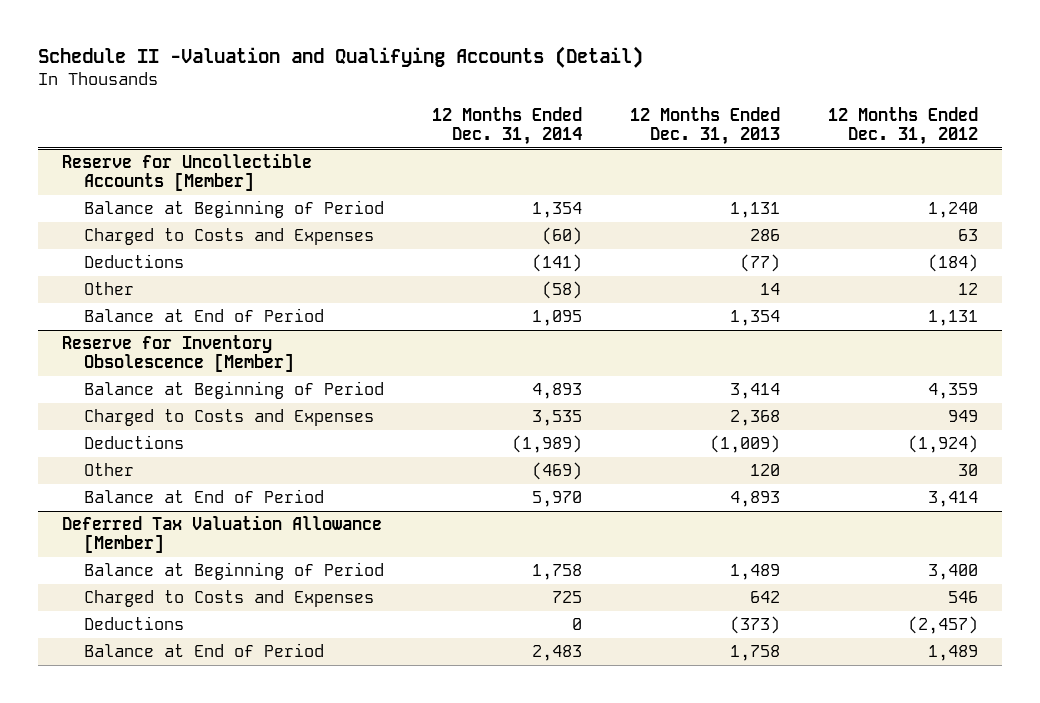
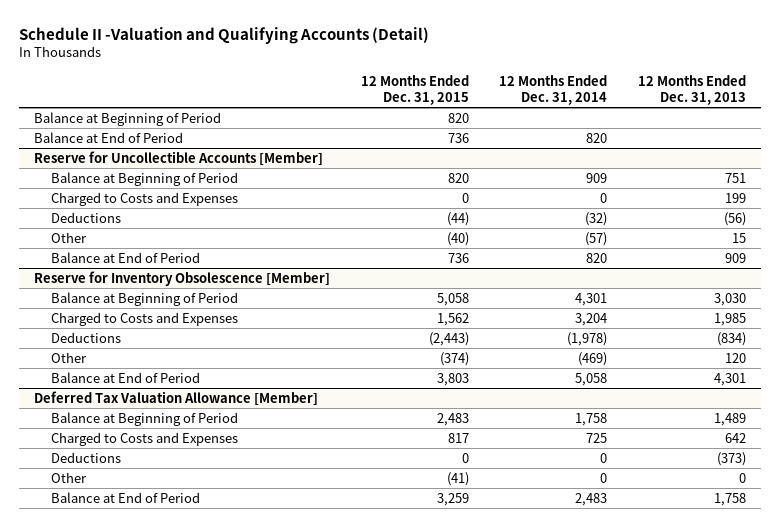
- | 12 Months Ended Dec. 31, 2014 | 12 Months Ended Dec. 31, 2013 | 12 Months Ended Dec. 31, 2012
+ | 12 Months Ended Dec. 31, 2015 | 12 Months Ended Dec. 31, 2014 | 12 Months Ended Dec. 31, 2013
+ Balance at Beginning of Period | 820 | |
+ Balance at End of Period | 736 | 820 |
@ Reserve for Uncollectible Accounts [Member]
- Balance at Beginning of Period | 1,354 | 1,131 | 1,240
- Charged to Costs and Expenses | (60) | 286 | 63
- Deductions | (141) | (77) | (184)
- Other | (58) | 14 | 12
- Balance at End of Period | 1,095 | 1,354 | 1,131
+ Balance at Beginning of Period | 820 | 909 | 751
+ Charged to Costs and Expenses | 0 | 0 | 199
+ Deductions | (44) | (32) | (56)
+ Other | (40) | (57) | 15
+ Balance at End of Period | 736 | 820 | 909
@ Reserve for Inventory Obsolescence [Member]
- Balance at Beginning of Period | 4,893 | 3,414 | 4,359
- Charged to Costs and Expenses | 3,535 | 2,368 | 949
- Deductions | (1,989) | (1,009) | (1,924)
+ Balance at Beginning of Period | 5,058 | 4,301 | 3,030
+ Charged to Costs and Expenses | 1,562 | 3,204 | 1,985
+ Deductions | (2,443) | (1,978) | (834)
- Balance at End of Period | 5,970 | 4,893 | 3,414
+ Balance at End of Period | 3,803 | 5,058 | 4,301
@ Deferred Tax Valuation Allowance [Member]
+ Other | (41) | 0 | 0

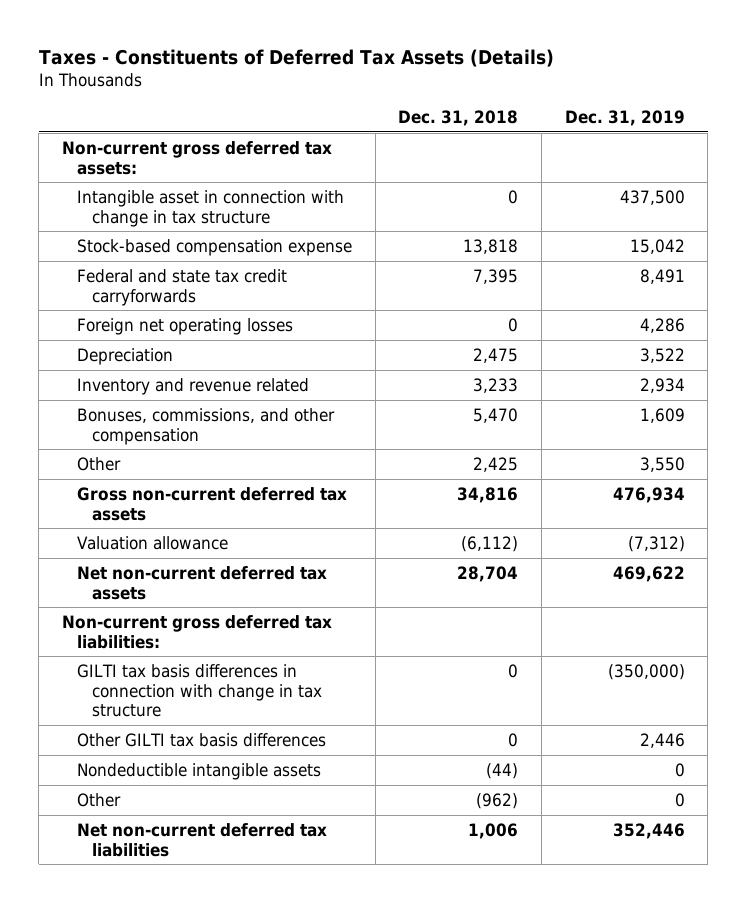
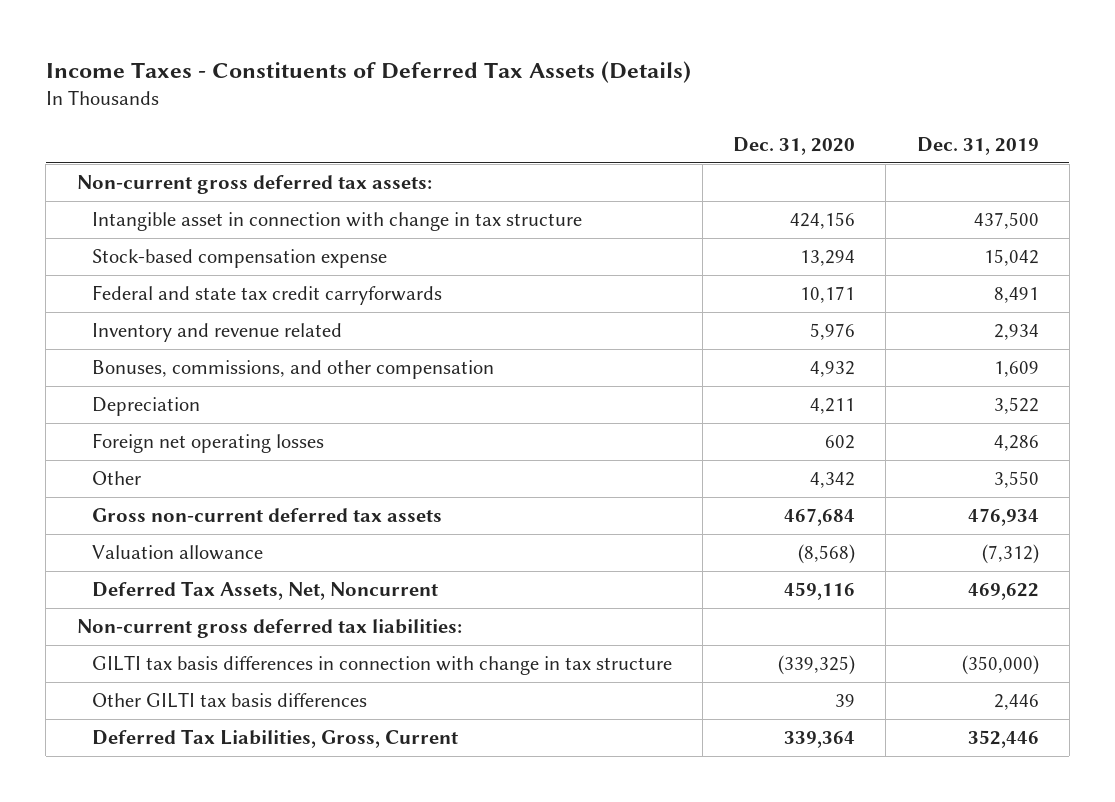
- Taxes - Constituents of Deferred Tax Assets (Details)
+ Income Taxes - Constituents of Deferred Tax Assets (Details)
- | Dec. 31, 2018 | Dec. 31, 2019
+ | Dec. 31, 2020 | Dec. 31, 2019
moved down: Depreciation | 4,211 | 3,522
moved down: Foreign net operating losses | 602 | 4,286
- Net non-current deferred tax assets | 28,704 | 469,622
+ Deferred Tax Assets, Net, Noncurrent | 459,116 | 469,622
- Nondeductible intangible assets | (44) | 0
- Other | (962) | 0
- Net non-current deferred tax liabilities | 1,006 | 352,446
+ Deferred Tax Liabilities, Gross, Current | 339,364 | 352,446

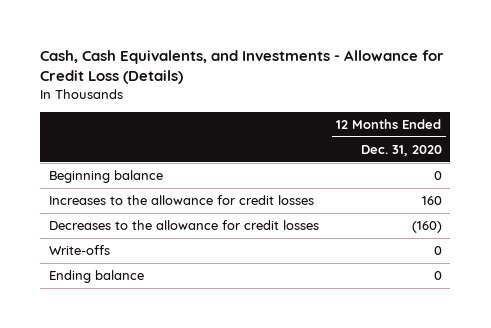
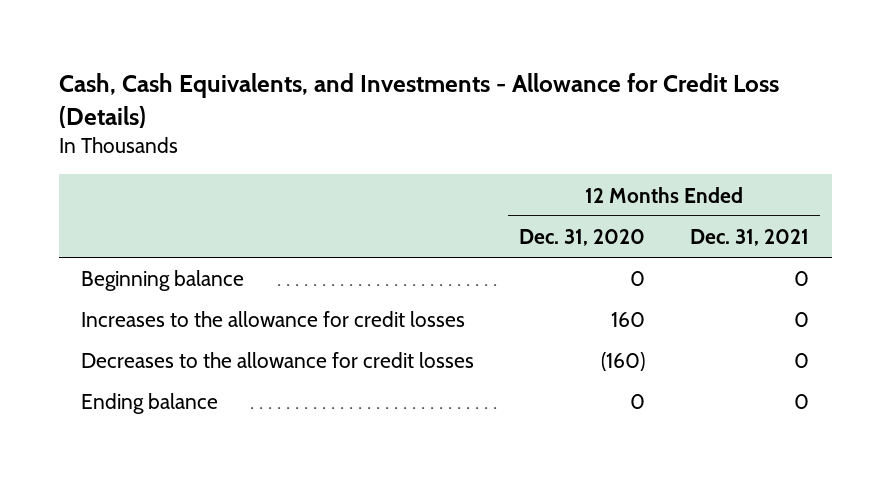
- | 12 Months Ended Dec. 31, 2020
+ | 12 Months Ended Dec. 31, 2020 | 12 Months Ended Dec. 31, 2021
- Write-offs | 0

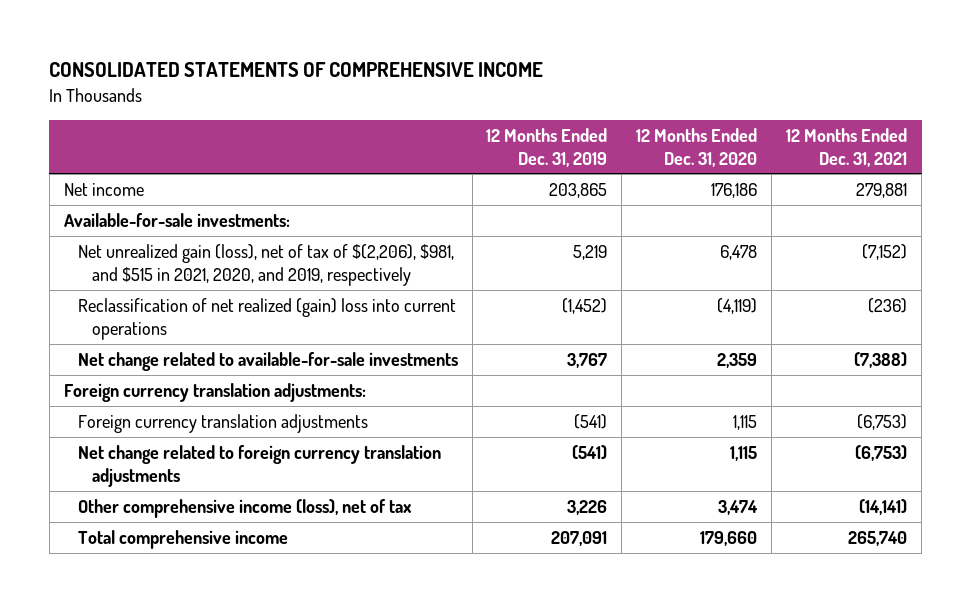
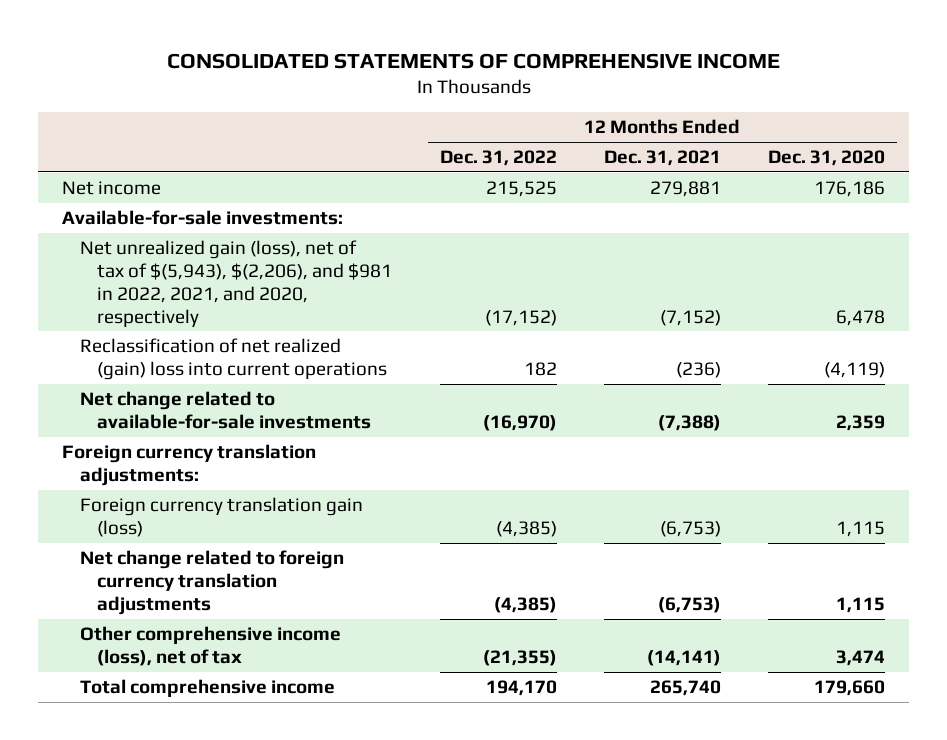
- | 12 Months Ended Dec. 31, 2019 | 12 Months Ended Dec. 31, 2020 | 12 Months Ended Dec. 31, 2021
+ | 12 Months Ended Dec. 31, 2022 | 12 Months Ended Dec. 31, 2021 | 12 Months Ended Dec. 31, 2020
- Net unrealized gain (loss), net of tax of $(2,206), $981, and $515 in 2021, 2020, and 2019, respectively | 5,219 | 6,478 | (7,152)
+ Net unrealized gain (loss), net of tax of $(5,943), $(2,206), and $981 in 2022, 2021, and 2020, respectively | (17,152) | (7,152) | 6,478
- Foreign currency translation adjustments | (541) | 1,115 | (6,753)
+ Foreign currency translation gain (loss) | (4,385) | (6,753) | 1,115

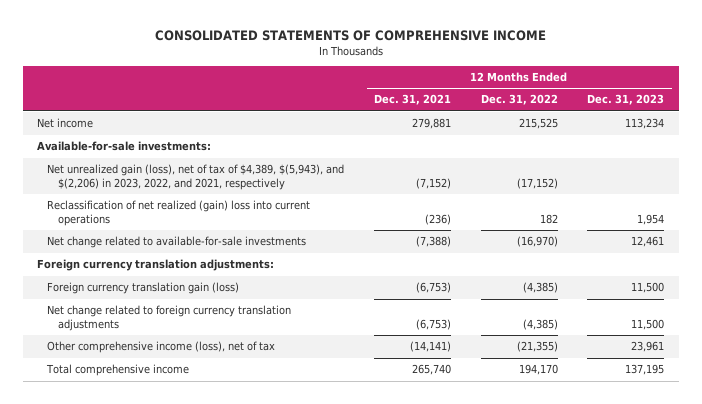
- | 12 Months Ended Dec. 31, 2022 | 12 Months Ended Dec. 31, 2021 | 12 Months Ended Dec. 31, 2020
+ | 12 Months Ended Dec. 31, 2021 | 12 Months Ended Dec. 31, 2022 | 12 Months Ended Dec. 31, 2023
- Net unrealized gain (loss), net of tax of $(5,943), $(2,206), and $981 in 2022, 2021, and 2020, respectively | (17,152) | (7,152) | 6,478
+ Net unrealized gain (loss), net of tax of $4,389, $(5,943), and $(2,206) in 2023, 2022, and 2021, respectively | (7,152) | (17,152) |

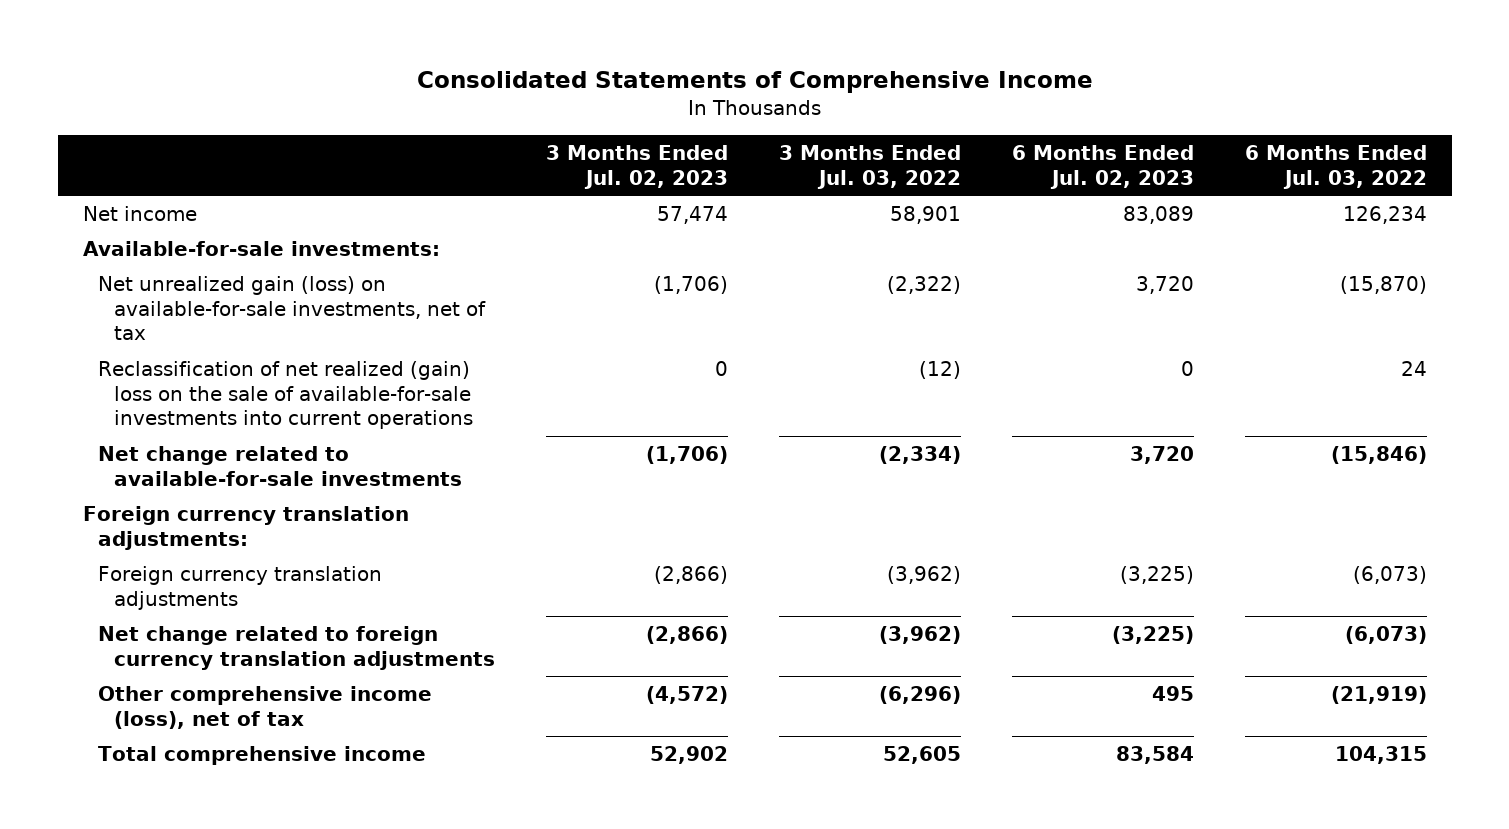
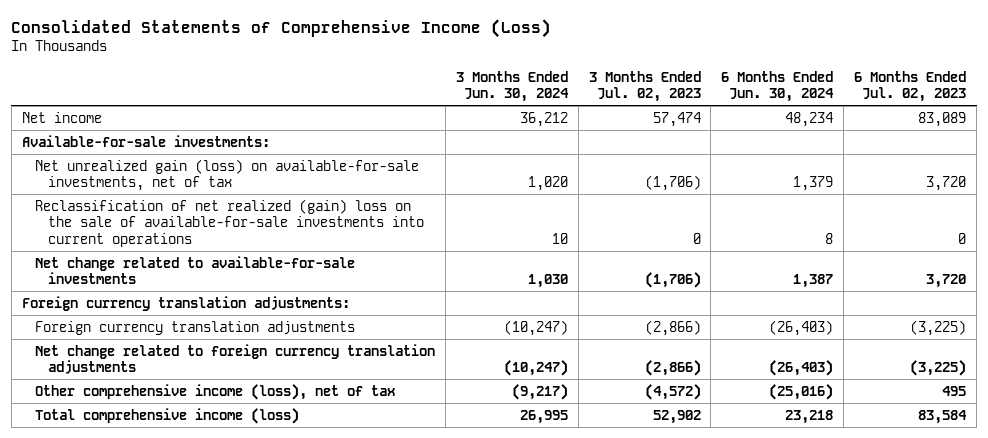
- Consolidated Statements of Comprehensive Income
+ Consolidated Statements of Comprehensive Income (Loss)
- | 3 Months Ended Jul. 02, 2023 | 3 Months Ended Jul. 03, 2022 | 6 Months Ended Jul. 02, 2023 | 6 Months Ended Jul. 03, 2022
+ | 3 Months Ended Jun. 30, 2024 | 3 Months Ended Jul. 02, 2023 | 6 Months Ended Jun. 30, 2024 | 6 Months Ended Jul. 02, 2023
- Total comprehensive income | 52,902 | 52,605 | 83,584 | 104,315
+ Total comprehensive income (loss) | 26,995 | 52,902 | 23,218 | 83,584

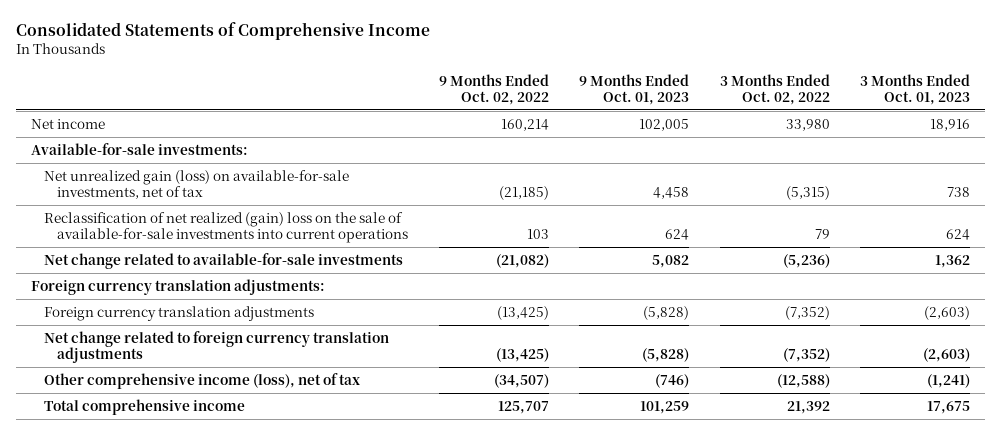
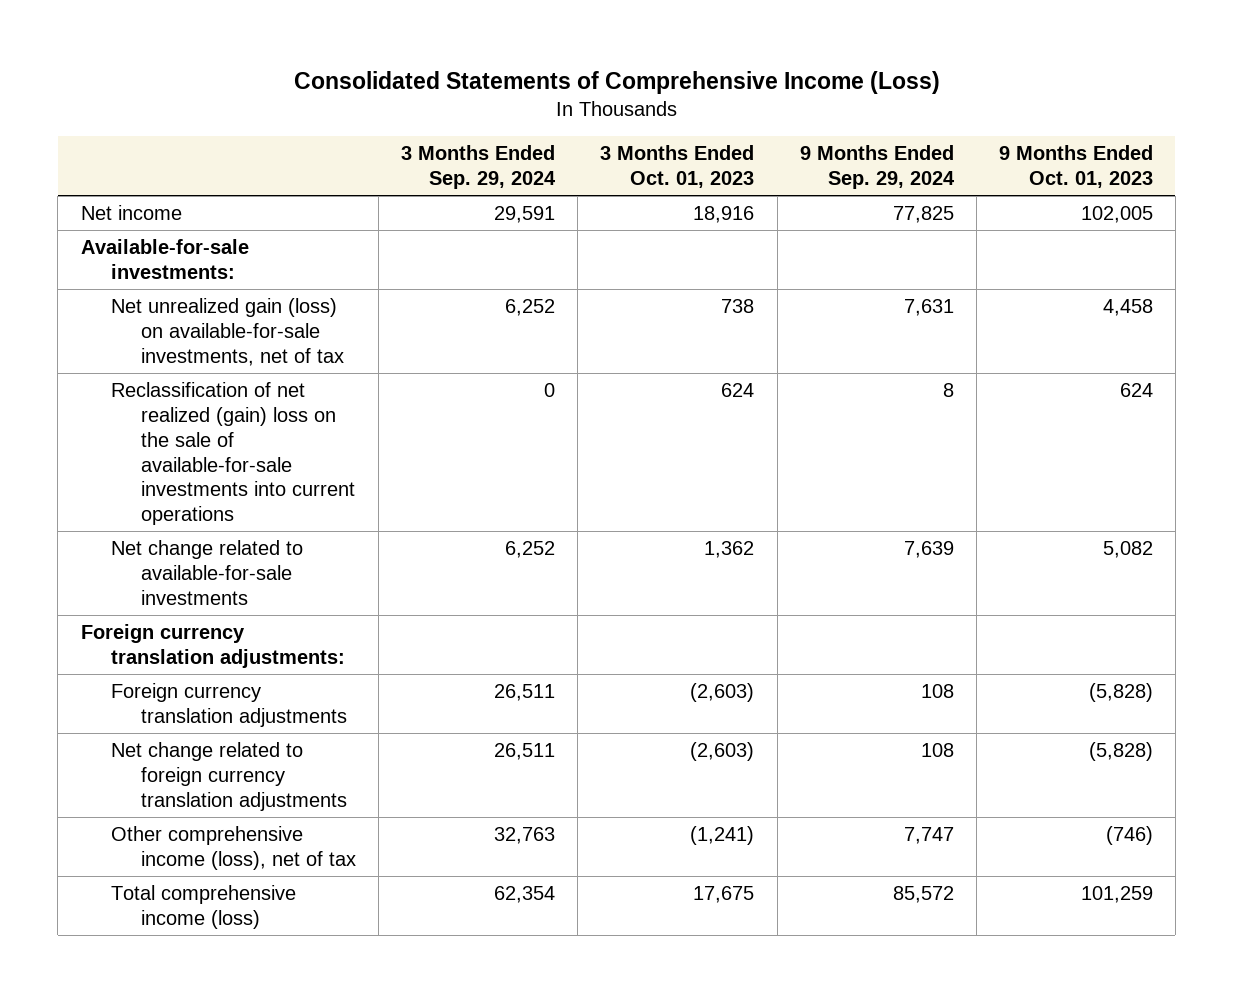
- Consolidated Statements of Comprehensive Income
+ Consolidated Statements of Comprehensive Income (Loss)
- | 9 Months Ended Oct. 02, 2022 | 9 Months Ended Oct. 01, 2023 | 3 Months Ended Oct. 02, 2022 | 3 Months Ended Oct. 01, 2023
+ | 3 Months Ended Sep. 29, 2024 | 3 Months Ended Oct. 01, 2023 | 9 Months Ended Sep. 29, 2024 | 9 Months Ended Oct. 01, 2023
- Total comprehensive income | 125,707 | 101,259 | 21,392 | 17,675
+ Total comprehensive income (loss) | 62,354 | 17,675 | 85,572 | 101,259

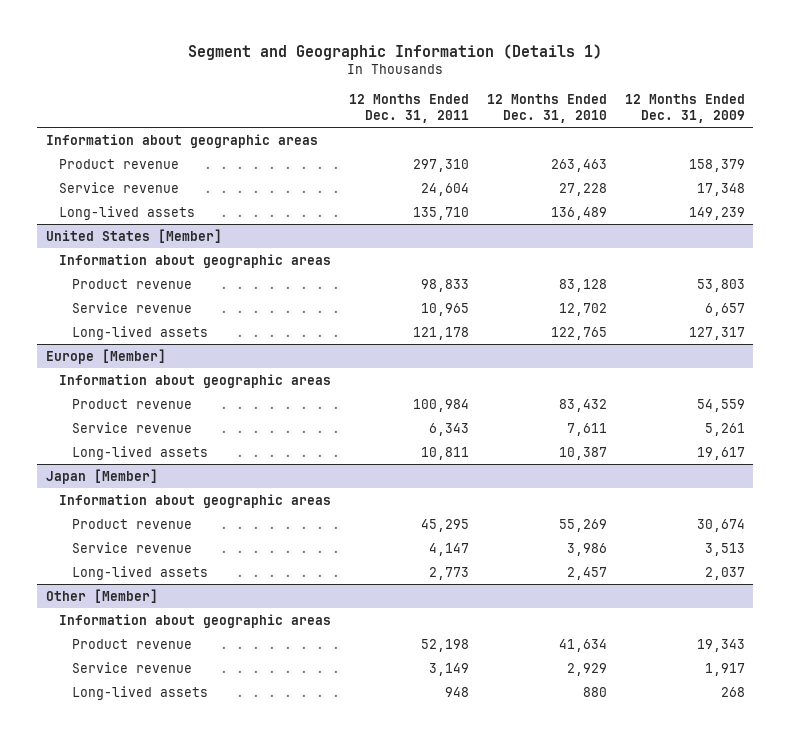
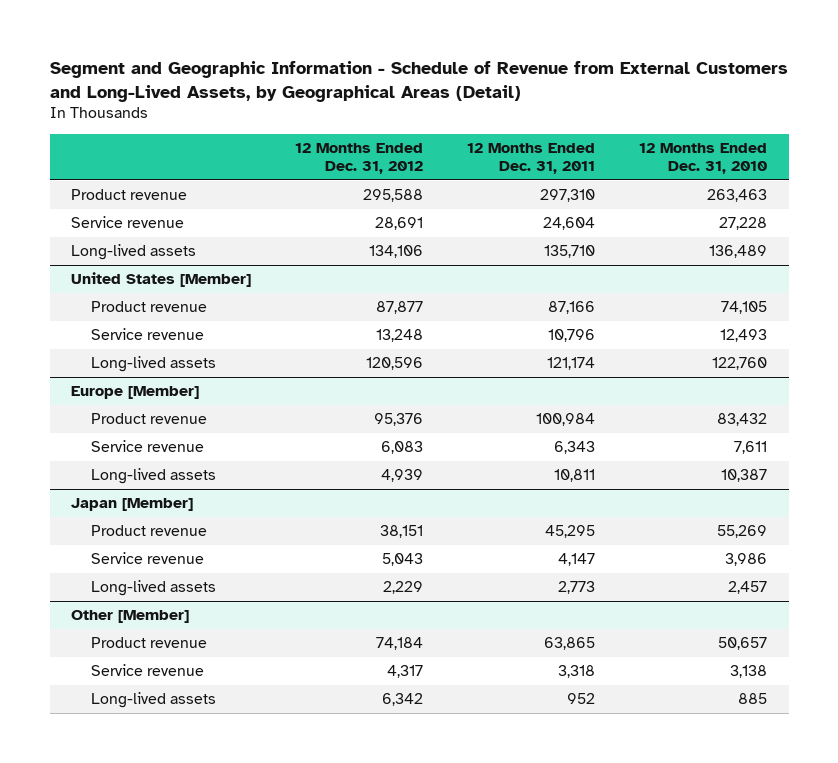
- Segment and Geographic Information (Details 1)
+ Segment and Geographic Information - Schedule of Revenue from External Customers and Long-Lived Assets, by Geographical Areas (Detail)
- | 12 Months Ended Dec. 31, 2011 | 12 Months Ended Dec. 31, 2010 | 12 Months Ended Dec. 31, 2009
+ | 12 Months Ended Dec. 31, 2012 | 12 Months Ended Dec. 31, 2011 | 12 Months Ended Dec. 31, 2010
- Information about geographic areas
@ United States [Member]
- Information about geographic areas
- Product revenue | 98,833 | 83,128 | 53,803
- Service revenue | 10,965 | 12,702 | 6,657
- Long-lived assets | 121,178 | 122,765 | 127,317
+ Product revenue | 87,877 | 87,166 | 74,105
+ Service revenue | 13,248 | 10,796 | 12,493
+ Long-lived assets | 120,596 | 121,174 | 122,760
@ Europe [Member]
- Information about geographic areas
@ Japan [Member]
- Information about geographic areas
@ Other [Member]
- Information about geographic areas
- Product revenue | 52,198 | 41,634 | 19,343
- Service revenue | 3,149 | 2,929 | 1,917
- Long-lived assets | 948 | 880 | 268
+ Product revenue | 74,184 | 63,865 | 50,657
+ Service revenue | 4,317 | 3,318 | 3,138
+ Long-lived assets | 6,342 | 952 | 885

